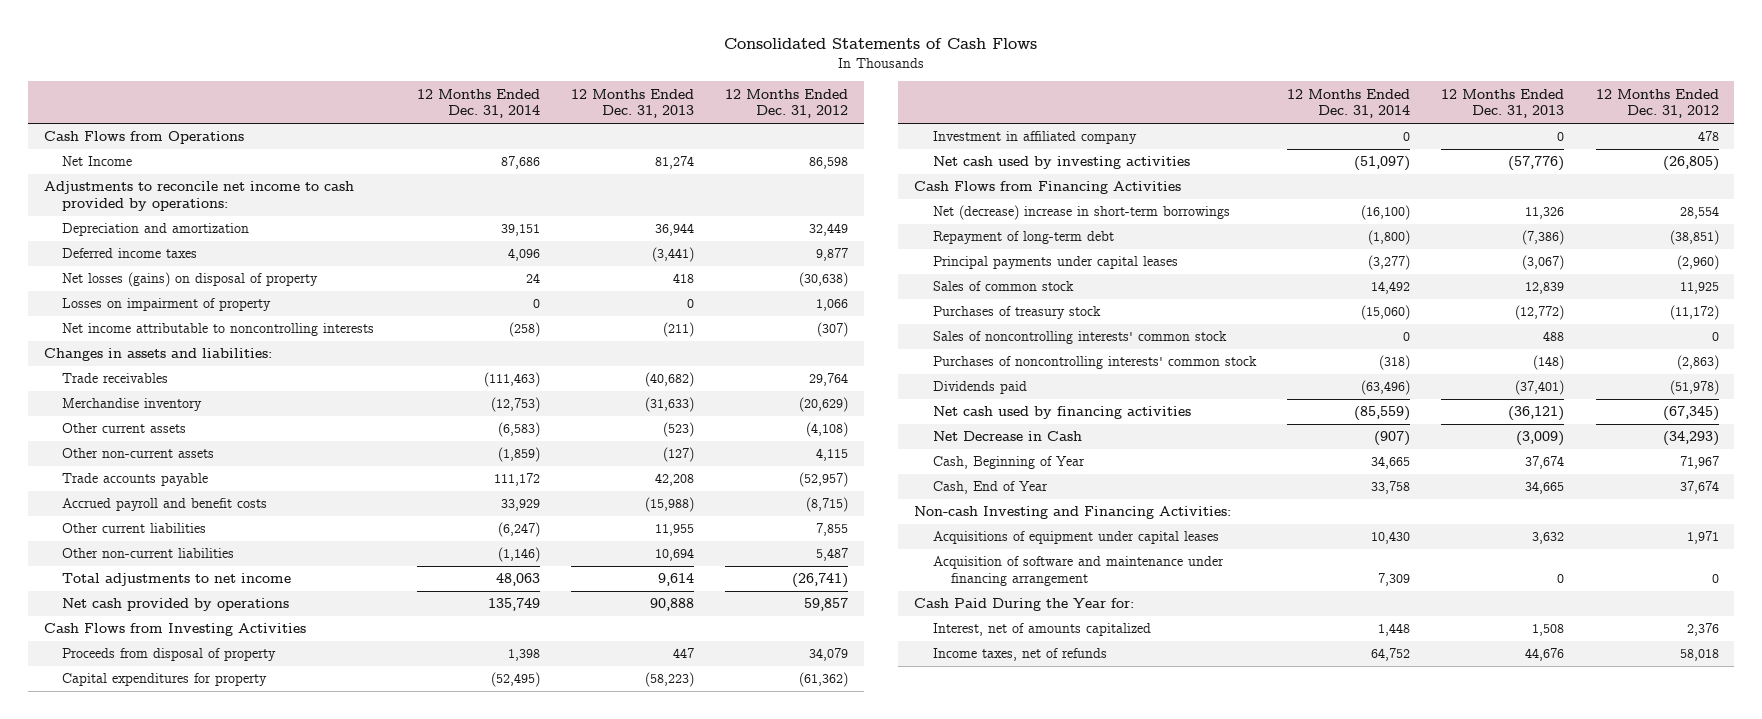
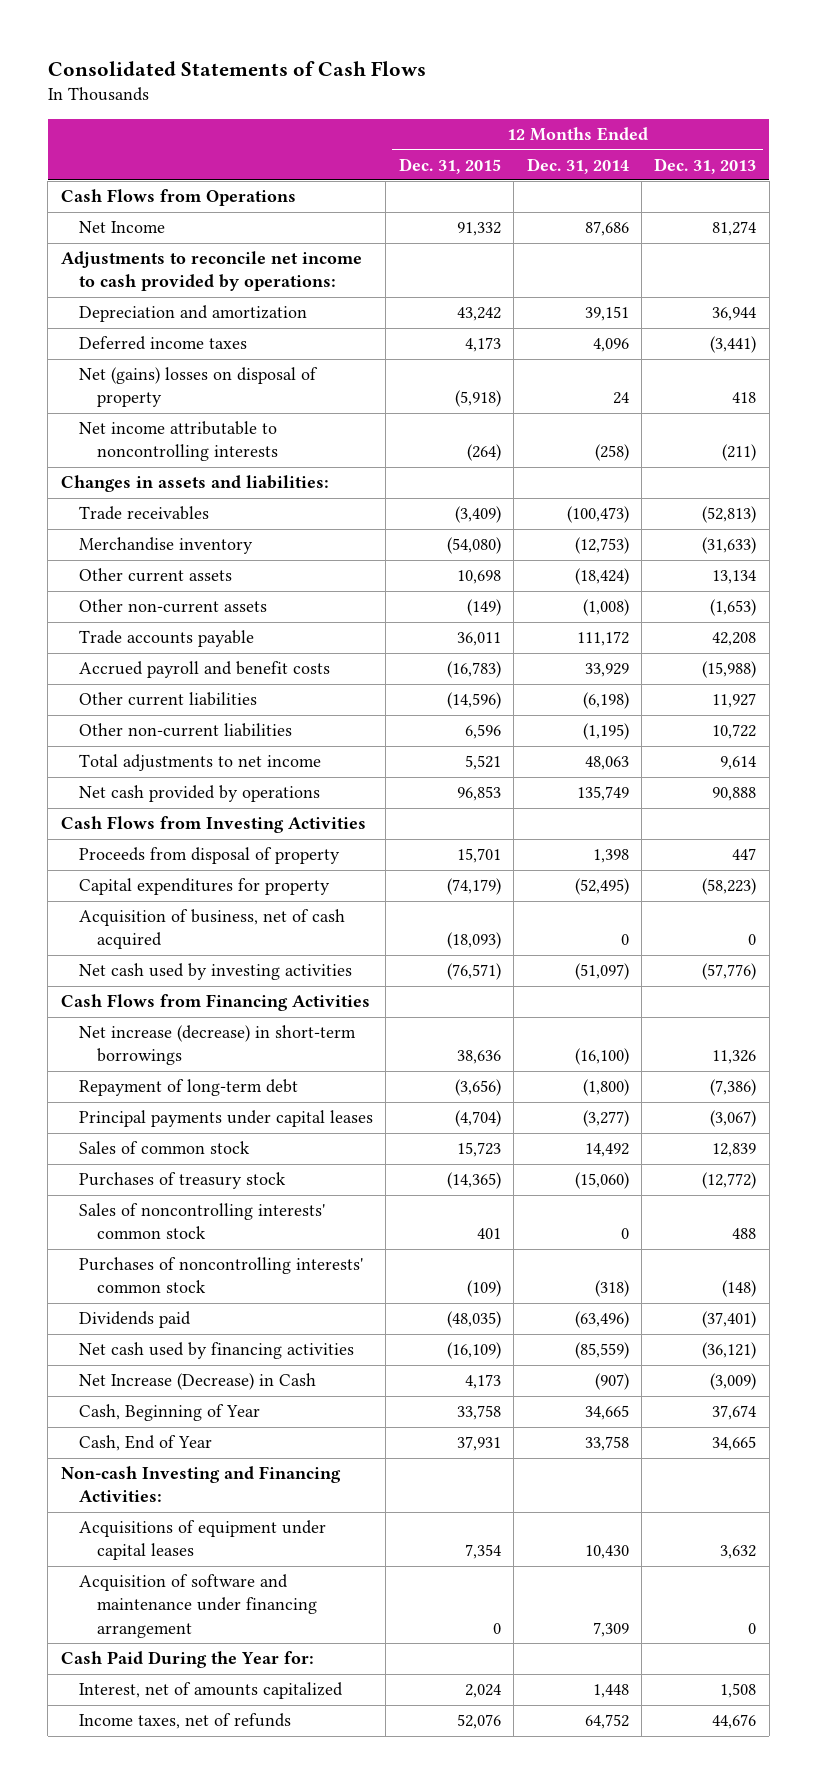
- | 12 Months Ended Dec. 31, 2014 | 12 Months Ended Dec. 31, 2013 | 12 Months Ended Dec. 31, 2012
+ | 12 Months Ended Dec. 31, 2015 | 12 Months Ended Dec. 31, 2014 | 12 Months Ended Dec. 31, 2013
- Net losses (gains) on disposal of property | 24 | 418 | (30,638)
- Losses on impairment of property | 0 | 0 | 1,066
+ Net (gains) losses on disposal of property | (5,918) | 24 | 418
- Trade receivables | (111,463) | (40,682) | 29,764
+ Trade receivables | (3,409) | (100,473) | (52,813)
- Other current assets | (6,583) | (523) | (4,108)
- Other non-current assets | (1,859) | (127) | 4,115
+ Other current assets | 10,698 | (18,424) | 13,134
+ Other non-current assets | (149) | (1,008) | (1,653)
- Other current liabilities | (6,247) | 11,955 | 7,855
- Other non-current liabilities | (1,146) | 10,694 | 5,487
+ Other current liabilities | (14,596) | (6,198) | 11,927
+ Other non-current liabilities | 6,596 | (1,195) | 10,722
- Investment in affiliated company | 0 | 0 | 478
+ Acquisition of business, net of cash acquired | (18,093) | 0 | 0
- Net (decrease) increase in short-term borrowings | (16,100) | 11,326 | 28,554
+ Net increase (decrease) in short-term borrowings | 38,636 | (16,100) | 11,326
- Net Decrease in Cash | (907) | (3,009) | (34,293)
+ Net Increase (Decrease) in Cash | 4,173 | (907) | (3,009)

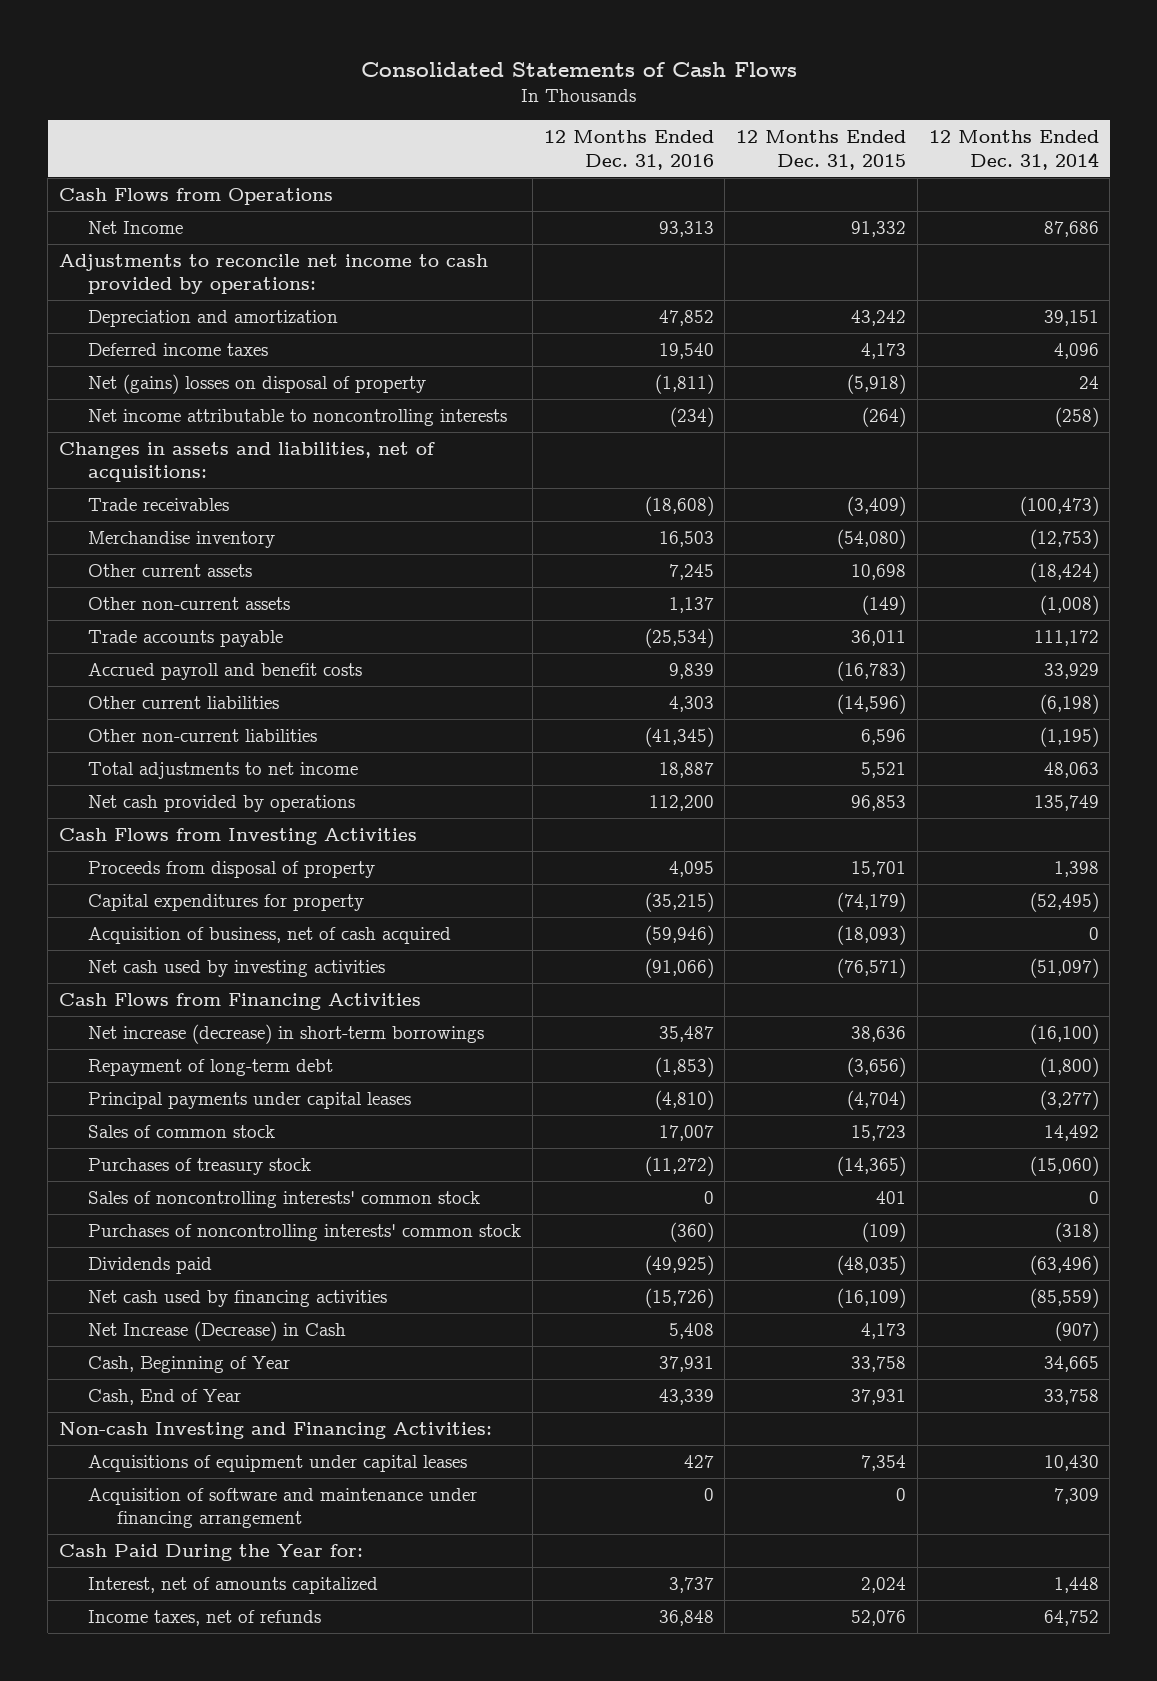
- | 12 Months Ended Dec. 31, 2015 | 12 Months Ended Dec. 31, 2014 | 12 Months Ended Dec. 31, 2013
+ | 12 Months Ended Dec. 31, 2016 | 12 Months Ended Dec. 31, 2015 | 12 Months Ended Dec. 31, 2014
- Changes in assets and liabilities:
+ Changes in assets and liabilities, net of acquisitions:

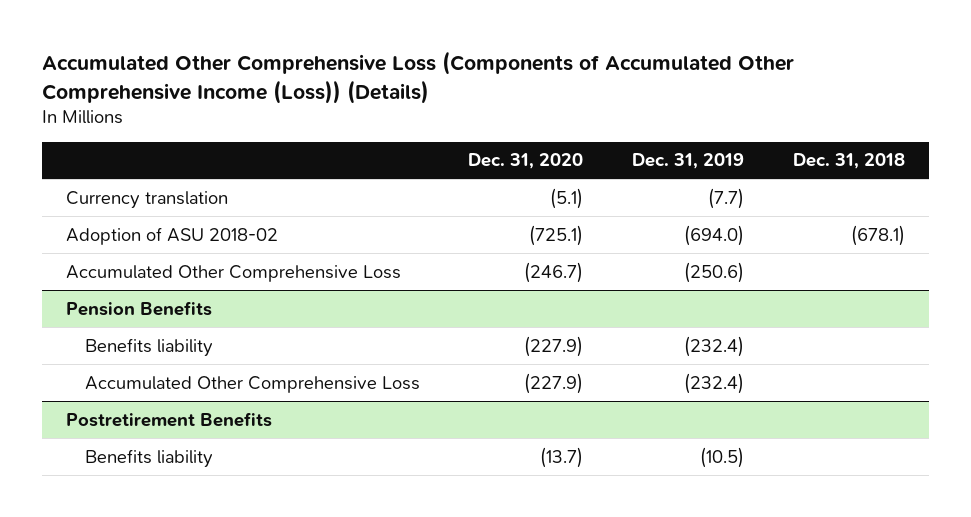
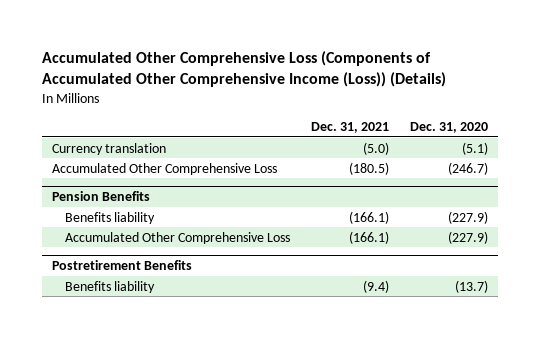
- | Dec. 31, 2020 | Dec. 31, 2019 | Dec. 31, 2018
+ | Dec. 31, 2021 | Dec. 31, 2020
- Adoption of ASU 2018-02 | (725.1) | (694.0) | (678.1)

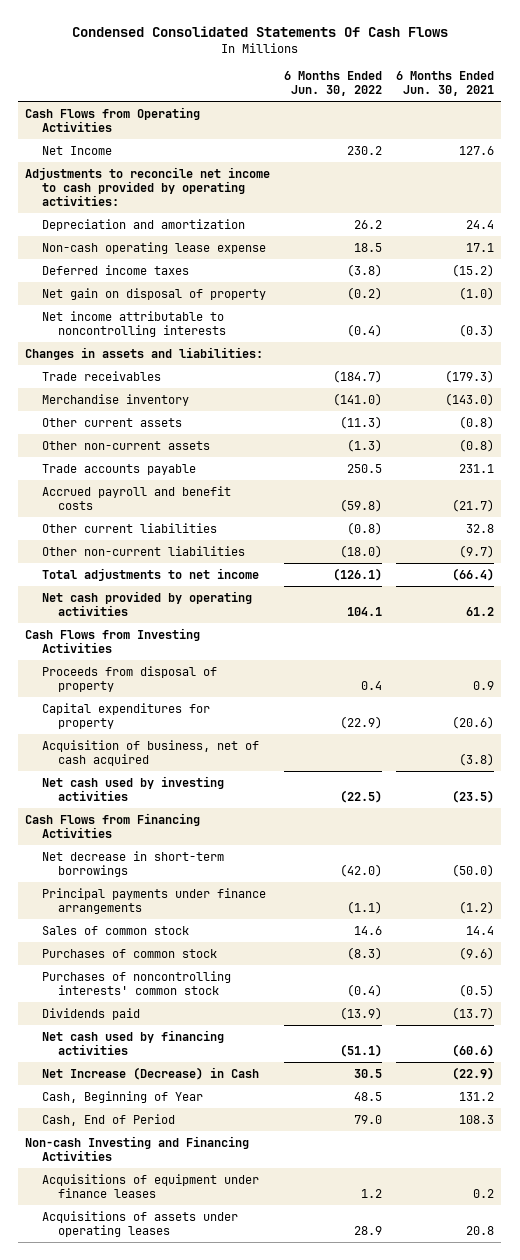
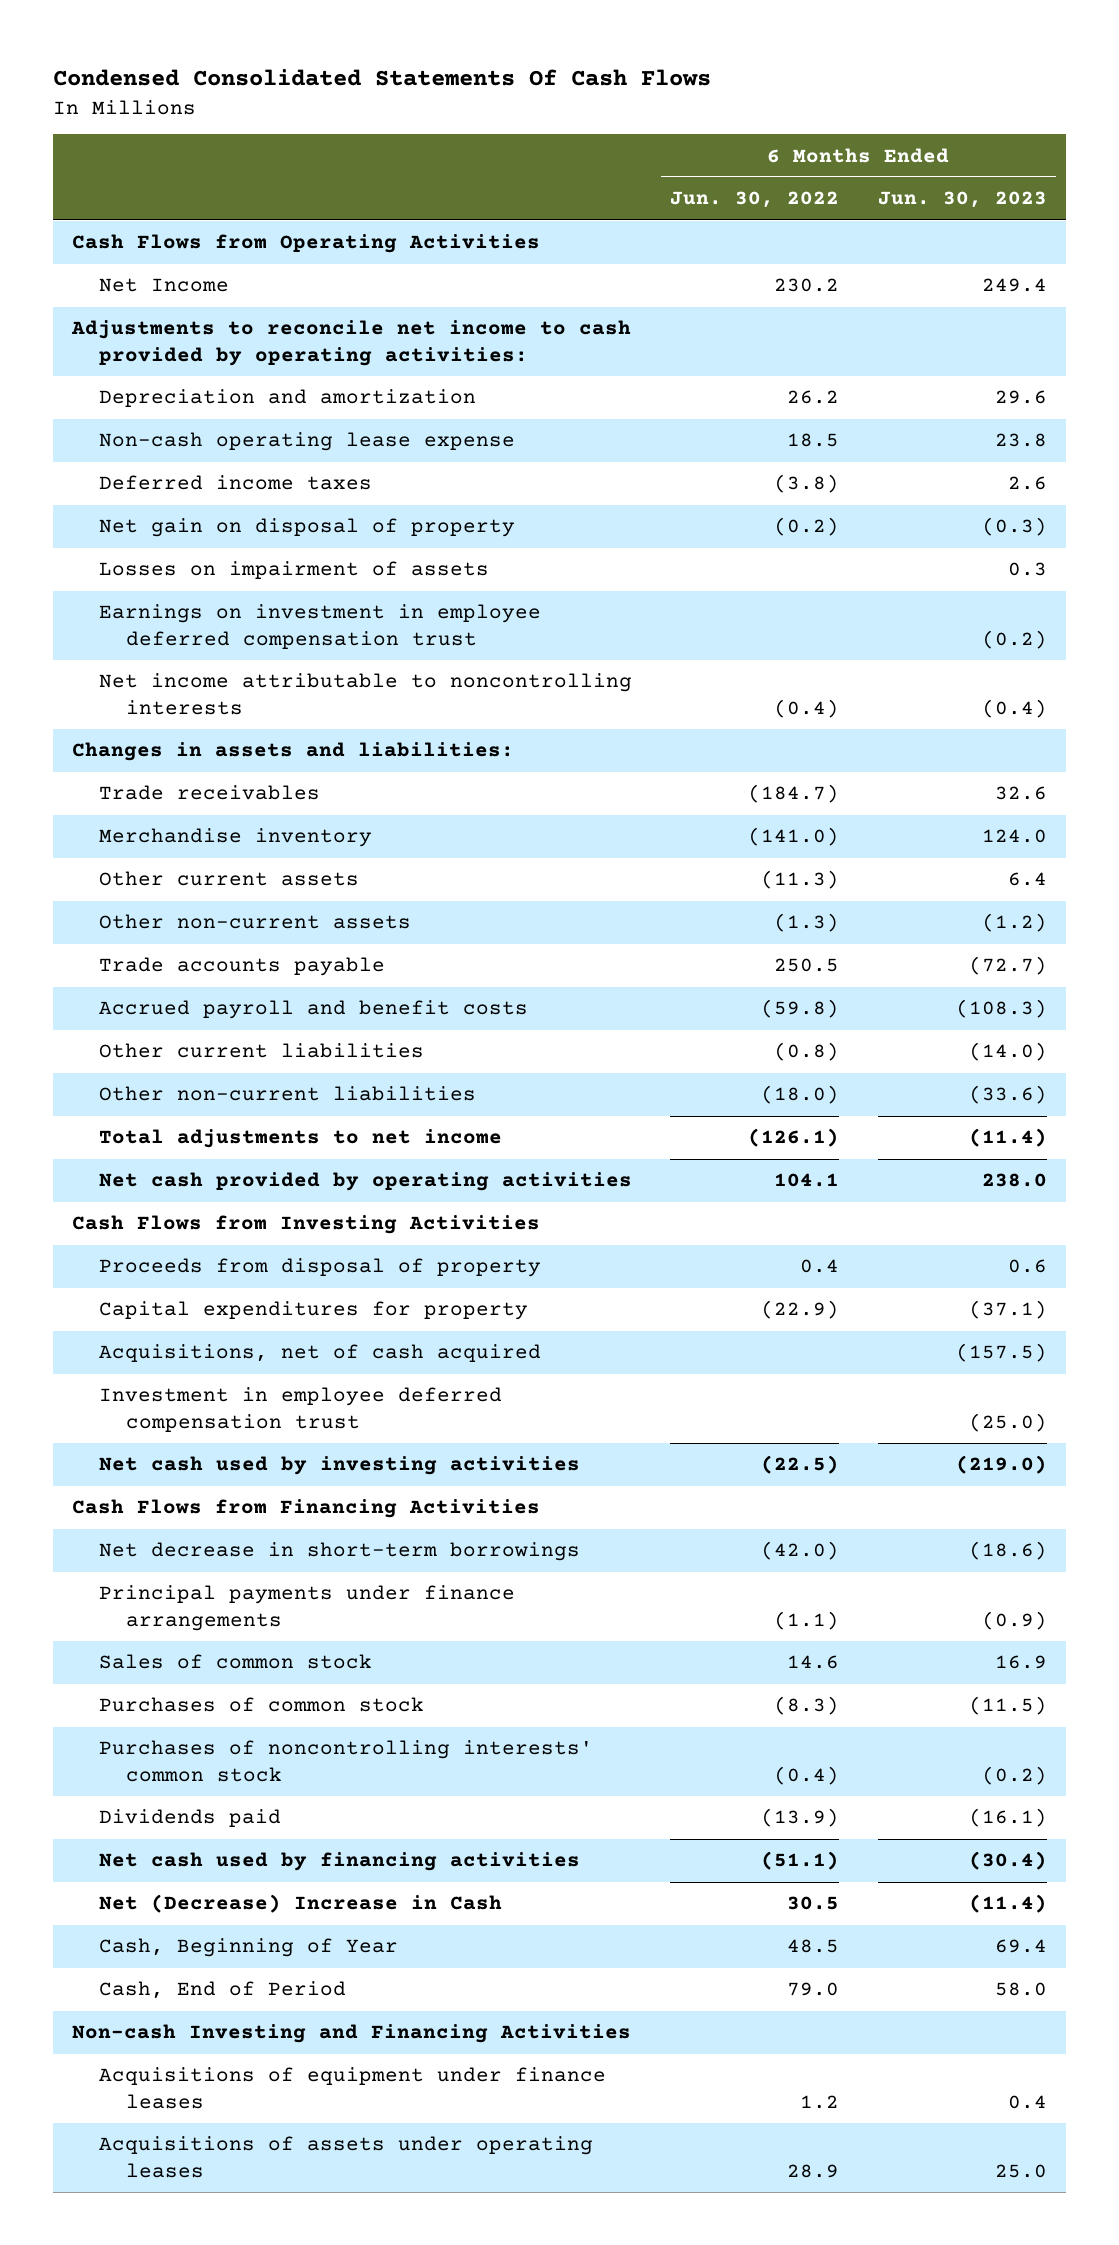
- | 6 Months Ended Jun. 30, 2022 | 6 Months Ended Jun. 30, 2021
+ | 6 Months Ended Jun. 30, 2022 | 6 Months Ended Jun. 30, 2023
+ Losses on impairment of assets | | 0.3
+ Earnings on investment in employee deferred compensation trust | | (0.2)
- Acquisition of business, net of cash acquired | | (3.8)
+ Acquisitions, net of cash acquired | | (157.5)
+ Investment in employee deferred compensation trust | | (25.0)
- Net Increase (Decrease) in Cash | 30.5 | (22.9)
+ Net (Decrease) Increase in Cash | 30.5 | (11.4)

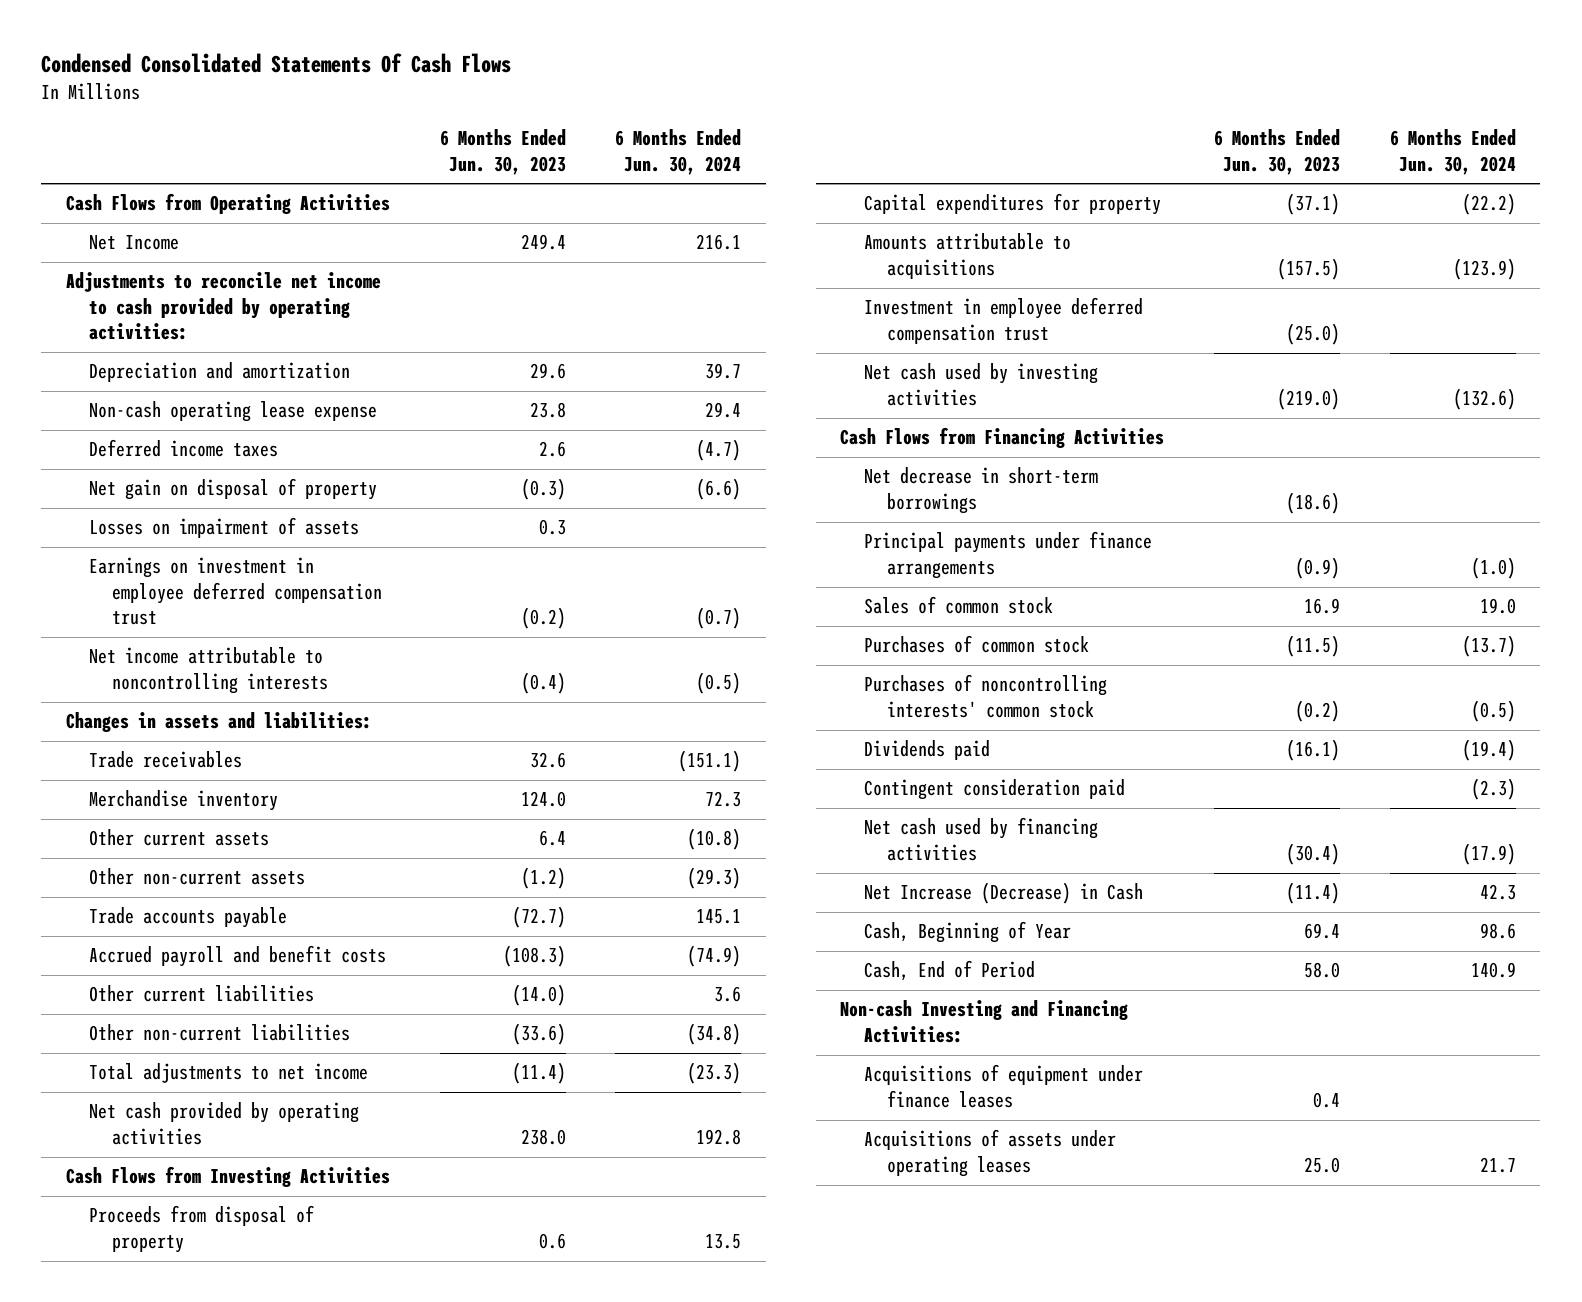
- | 6 Months Ended Jun. 30, 2022 | 6 Months Ended Jun. 30, 2023
+ | 6 Months Ended Jun. 30, 2023 | 6 Months Ended Jun. 30, 2024
- Acquisitions, net of cash acquired | | (157.5)
+ Amounts attributable to acquisitions | (157.5) | (123.9)
+ Contingent consideration paid | | (2.3)
- Net (Decrease) Increase in Cash | 30.5 | (11.4)
+ Net Increase (Decrease) in Cash | (11.4) | 42.3
- Non-cash Investing and Financing Activities
+ Non-cash Investing and Financing Activities:

